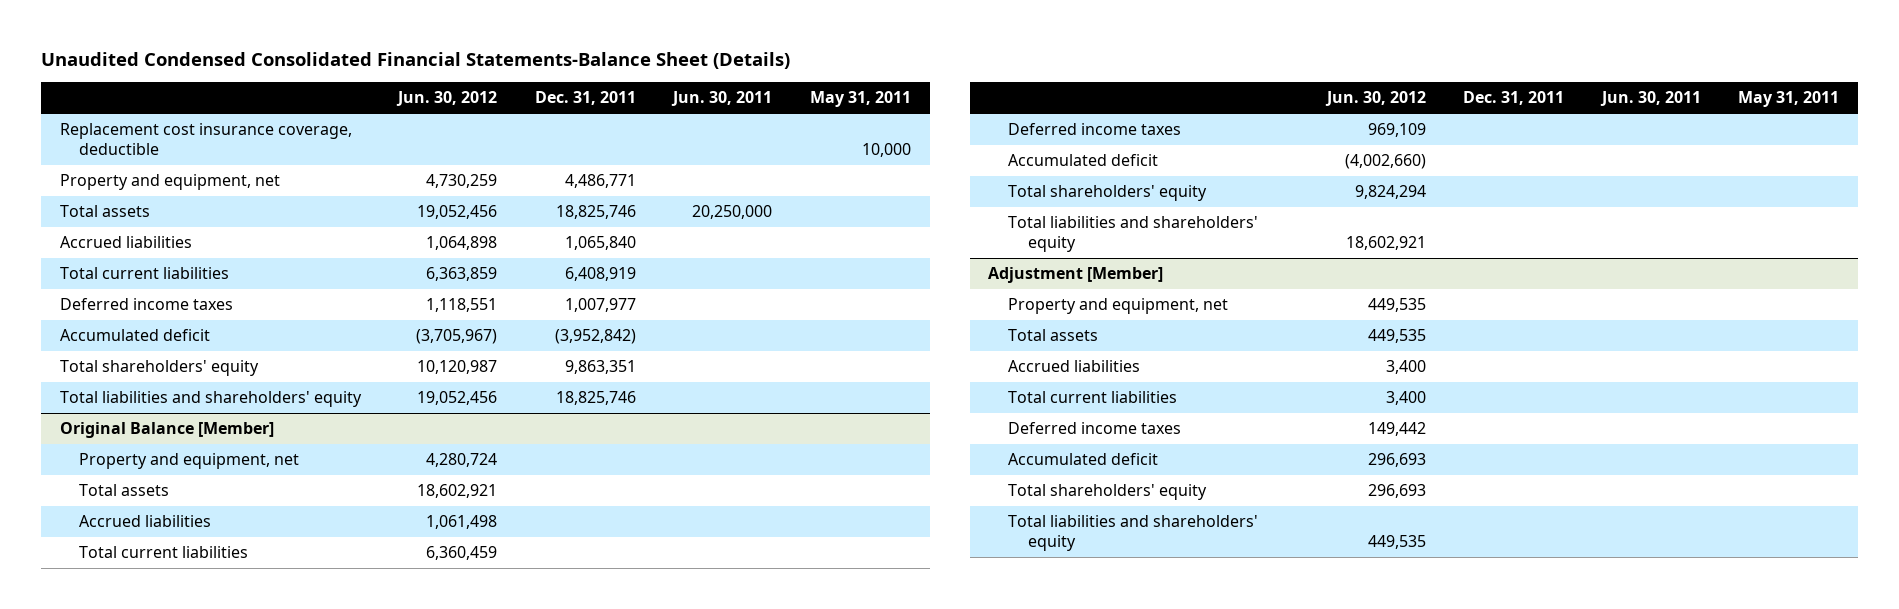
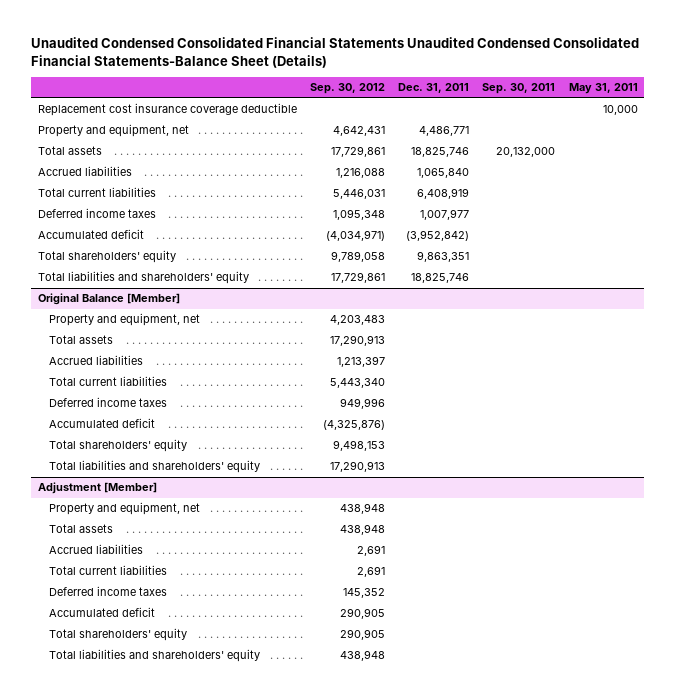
- Unaudited Condensed Consolidated Financial Statements-Balance Sheet (Details)
+ Unaudited Condensed Consolidated Financial Statements Unaudited Condensed Consolidated Financial Statements-Balance Sheet (Details)
- | Jun. 30, 2012 | Dec. 31, 2011 | Jun. 30, 2011 | May 31, 2011
+ | Sep. 30, 2012 | Dec. 31, 2011 | Sep. 30, 2011 | May 31, 2011
- Replacement cost insurance coverage, deductible | | | | 10,000
+ Replacement cost insurance coverage deductible | | | | 10,000

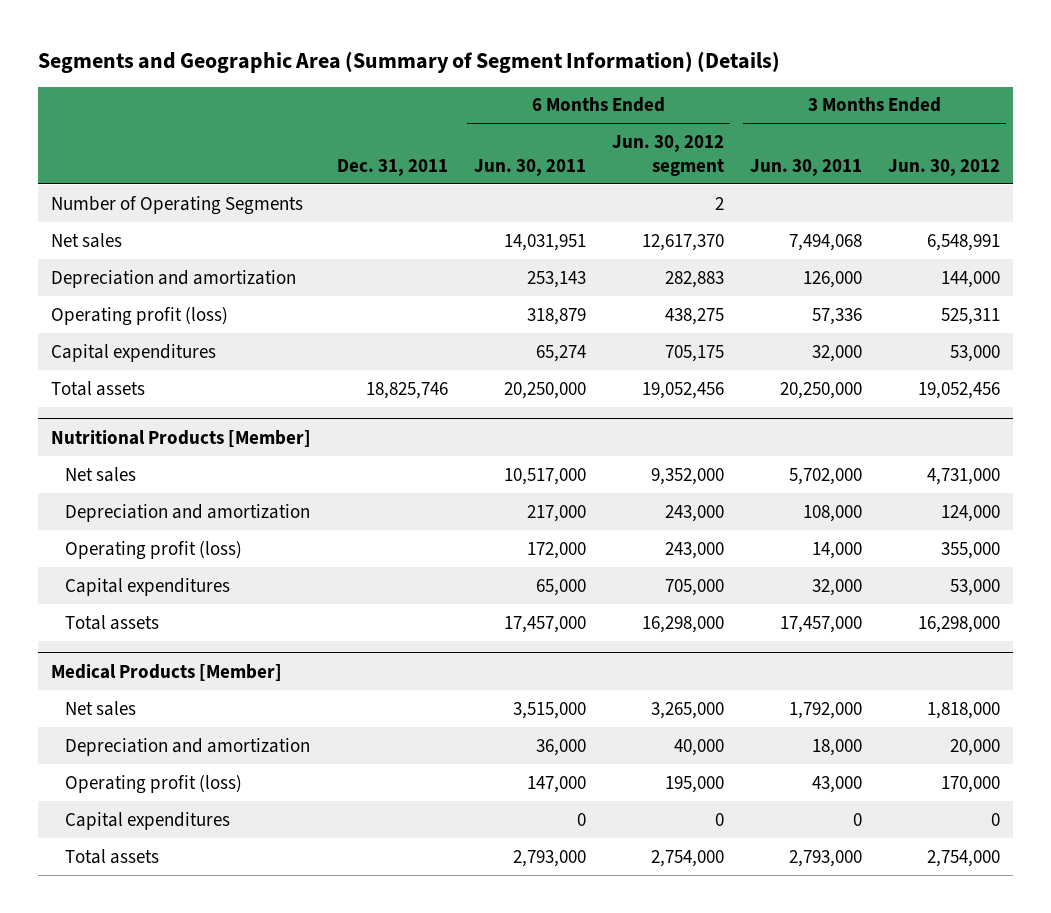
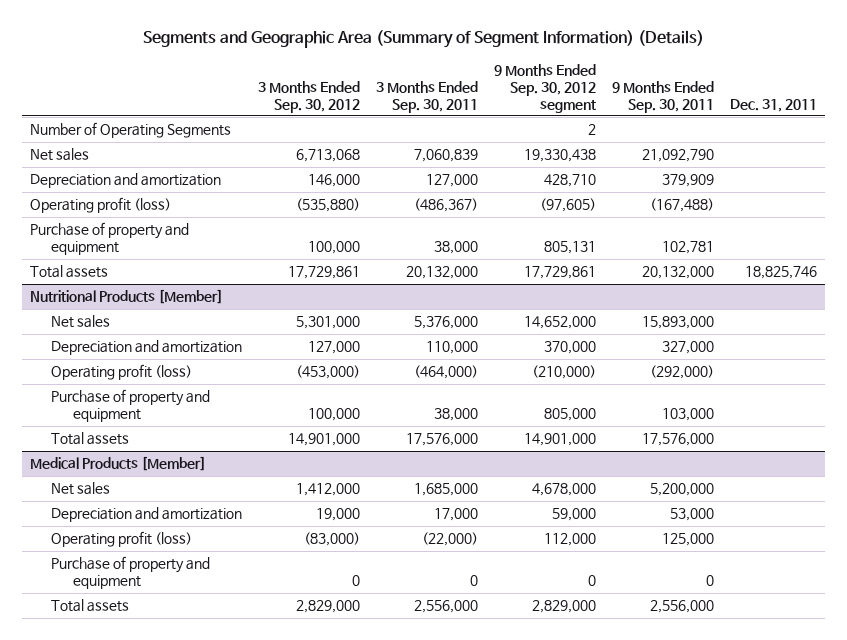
- | Dec. 31, 2011 | 6 Months Ended Jun. 30, 2011 | 6 Months Ended Jun. 30, 2012 segment | 3 Months Ended Jun. 30, 2011 | 3 Months Ended Jun. 30, 2012
+ | 3 Months Ended Sep. 30, 2012 | 3 Months Ended Sep. 30, 2011 | 9 Months Ended Sep. 30, 2012 segment | 9 Months Ended Sep. 30, 2011 | Dec. 31, 2011
- Capital expenditures | | 65,274 | 705,175 | 32,000 | 53,000
+ Purchase of property and equipment | 100,000 | 38,000 | 805,131 | 102,781 |
@ Nutritional Products [Member]
- Capital expenditures | | 65,000 | 705,000 | 32,000 | 53,000
+ Purchase of property and equipment | 100,000 | 38,000 | 805,000 | 103,000 |
@ Medical Products [Member]
- Capital expenditures | | 0 | 0 | 0 | 0
+ Purchase of property and equipment | 0 | 0 | 0 | 0 |

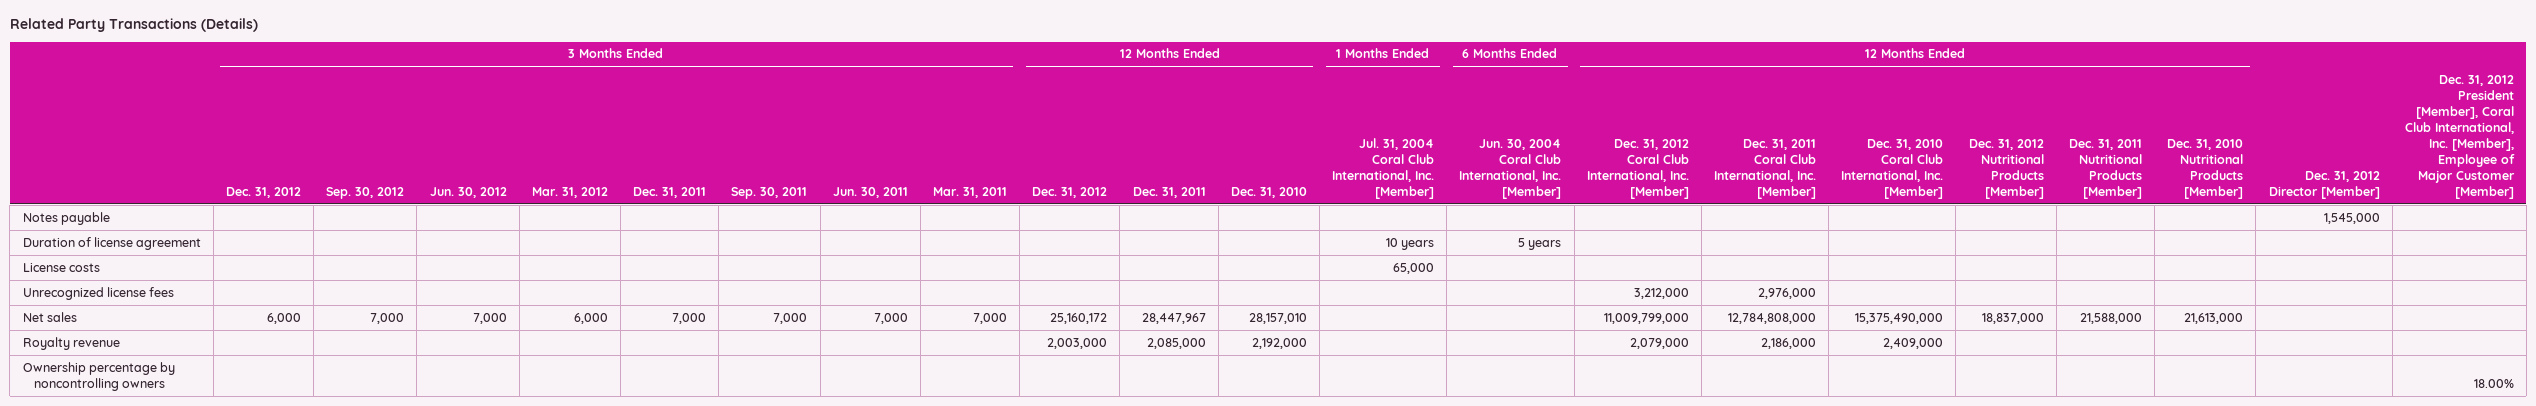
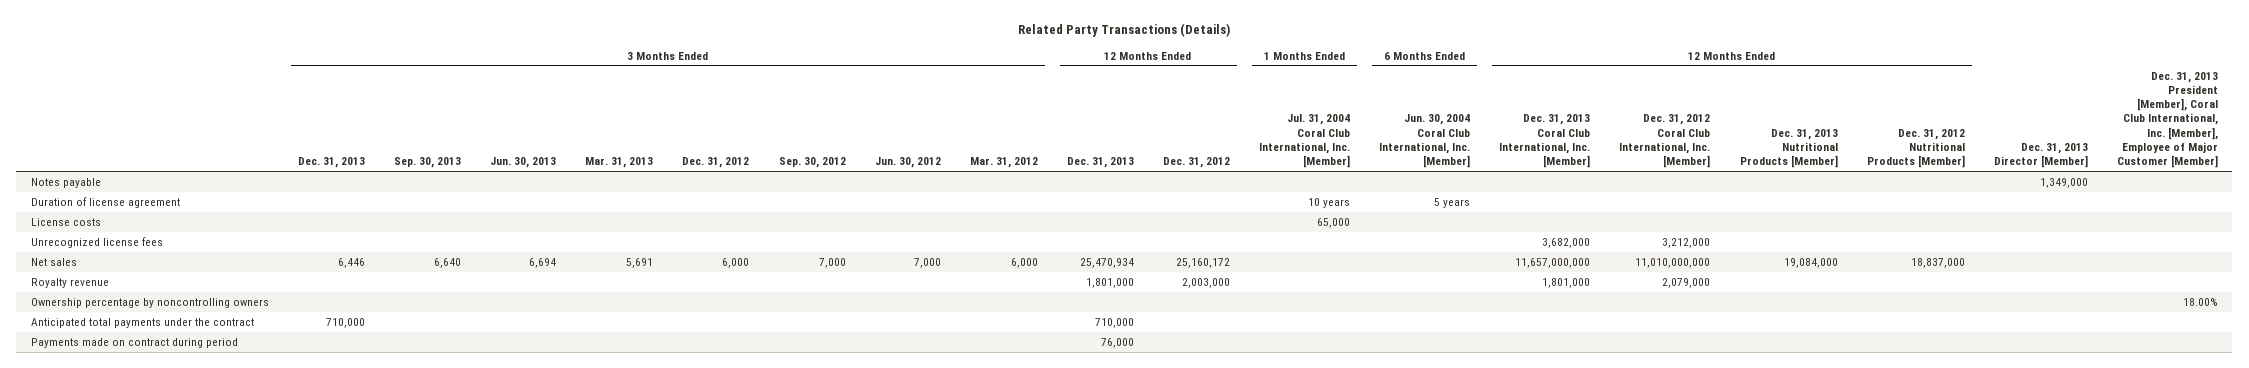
- | 3 Months Ended Dec. 31, 2012 | 3 Months Ended Sep. 30, 2012 | 3 Months Ended Jun. 30, 2012 | 3 Months Ended Mar. 31, 2012 | 3 Months Ended Dec. 31, 2011 | 3 Months Ended Sep. 30, 2011 | 3 Months Ended Jun. 30, 2011 | 3 Months Ended Mar. 31, 2011 | 12 Months Ended Dec. 31, 2012 | 12 Months Ended Dec. 31, 2011 | 12 Months Ended Dec. 31, 2010 | 1 Months Ended Jul. 31, 2004 Coral Club International, Inc. [Member] | 6 Months Ended Jun. 30, 2004 Coral Club International, Inc. [Member] | 12 Months Ended Dec. 31, 2012 Coral Club International, Inc. [Member] | 12 Months Ended Dec. 31, 2011 Coral Club International, Inc. [Member] | 12 Months Ended Dec. 31, 2010 Coral Club International, Inc. [Member] | 12 Months Ended Dec. 31, 2012 Nutritional Products [Member] | 12 Months Ended Dec. 31, 2011 Nutritional Products [Member] | 12 Months Ended Dec. 31, 2010 Nutritional Products [Member] | Dec. 31, 2012 Director [Member] | Dec. 31, 2012 President [Member], Coral Club International, Inc. [Member], Employee of Major Customer [Member]
+ | 3 Months Ended Dec. 31, 2013 | 3 Months Ended Sep. 30, 2013 | 3 Months Ended Jun. 30, 2013 | 3 Months Ended Mar. 31, 2013 | 3 Months Ended Dec. 31, 2012 | 3 Months Ended Sep. 30, 2012 | 3 Months Ended Jun. 30, 2012 | 3 Months Ended Mar. 31, 2012 | 12 Months Ended Dec. 31, 2013 | 12 Months Ended Dec. 31, 2012 | 1 Months Ended Jul. 31, 2004 Coral Club International, Inc. [Member] | 6 Months Ended Jun. 30, 2004 Coral Club International, Inc. [Member] | 12 Months Ended Dec. 31, 2013 Coral Club International, Inc. [Member] | 12 Months Ended Dec. 31, 2012 Coral Club International, Inc. [Member] | 12 Months Ended Dec. 31, 2013 Nutritional Products [Member] | 12 Months Ended Dec. 31, 2012 Nutritional Products [Member] | Dec. 31, 2013 Director [Member] | Dec. 31, 2013 President [Member], Coral Club International, Inc. [Member], Employee of Major Customer [Member]
- Net sales | 6,000 | 7,000 | 7,000 | 6,000 | 7,000 | 7,000 | 7,000 | 7,000 | 25,160,172 | 28,447,967 | 28,157,010 | | | 11,009,799,000 | 12,784,808,000 | 15,375,490,000 | 18,837,000 | 21,588,000 | 21,613,000 | |
+ Net sales | 6,446 | 6,640 | 6,694 | 5,691 | 6,000 | 7,000 | 7,000 | 6,000 | 25,470,934 | 25,160,172 | | | 11,657,000,000 | 11,010,000,000 | 19,084,000 | 18,837,000 | |
+ Anticipated total payments under the contract | 710,000 | | | | | | | | 710,000 | | | | | | | | |
+ Payments made on contract during period | | | | | | | | | 76,000 | | | | | | | | |

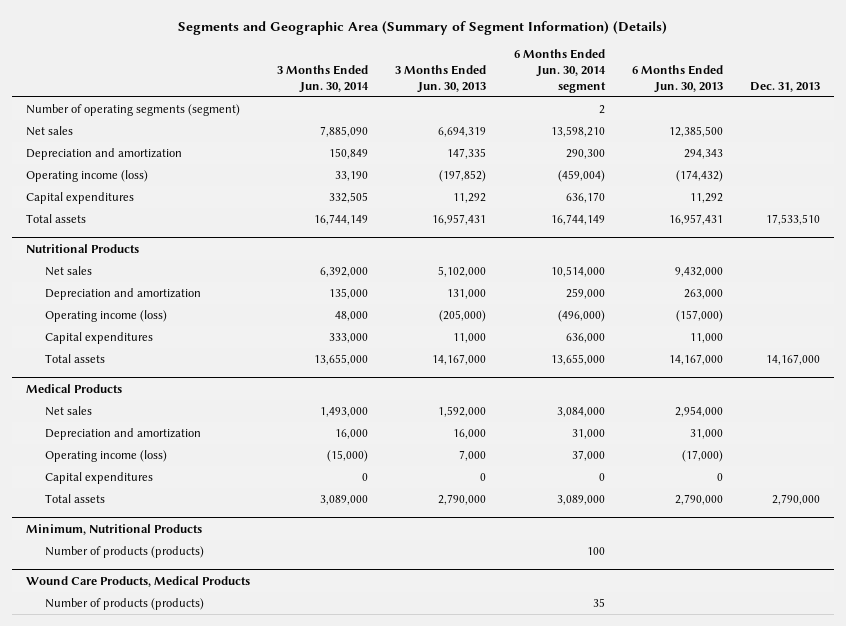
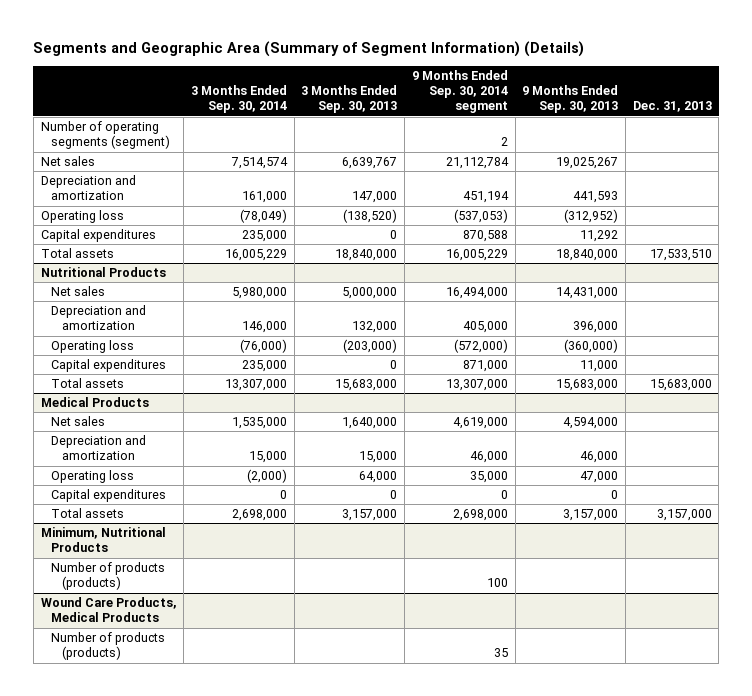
- | 3 Months Ended Jun. 30, 2014 | 3 Months Ended Jun. 30, 2013 | 6 Months Ended Jun. 30, 2014 segment | 6 Months Ended Jun. 30, 2013 | Dec. 31, 2013
+ | 3 Months Ended Sep. 30, 2014 | 3 Months Ended Sep. 30, 2013 | 9 Months Ended Sep. 30, 2014 segment | 9 Months Ended Sep. 30, 2013 | Dec. 31, 2013
- Operating income (loss) | 33,190 | (197,852) | (459,004) | (174,432) |
+ Operating loss | (78,049) | (138,520) | (537,053) | (312,952) |
@ Nutritional Products
- Operating income (loss) | 48,000 | (205,000) | (496,000) | (157,000) |
+ Operating loss | (76,000) | (203,000) | (572,000) | (360,000) |
- Total assets | 13,655,000 | 14,167,000 | 13,655,000 | 14,167,000 | 14,167,000
+ Total assets | 13,307,000 | 15,683,000 | 13,307,000 | 15,683,000 | 15,683,000
@ Medical Products
- Operating income (loss) | (15,000) | 7,000 | 37,000 | (17,000) |
+ Operating loss | (2,000) | 64,000 | 35,000 | 47,000 |
- Total assets | 3,089,000 | 2,790,000 | 3,089,000 | 2,790,000 | 2,790,000
+ Total assets | 2,698,000 | 3,157,000 | 2,698,000 | 3,157,000 | 3,157,000

